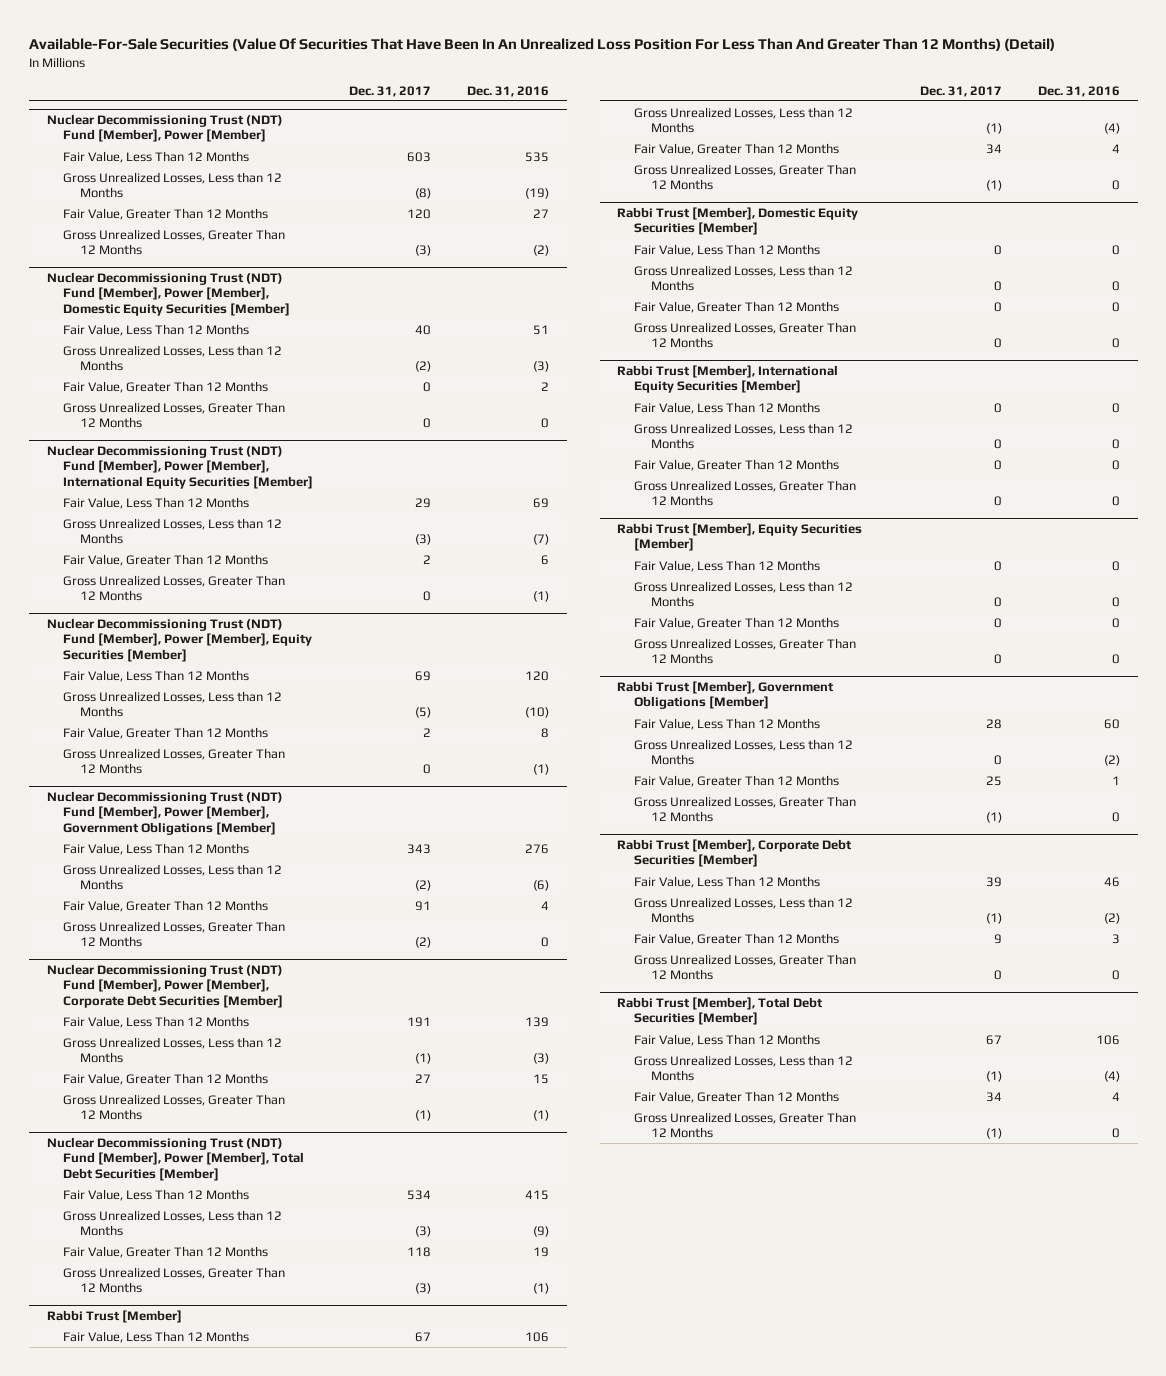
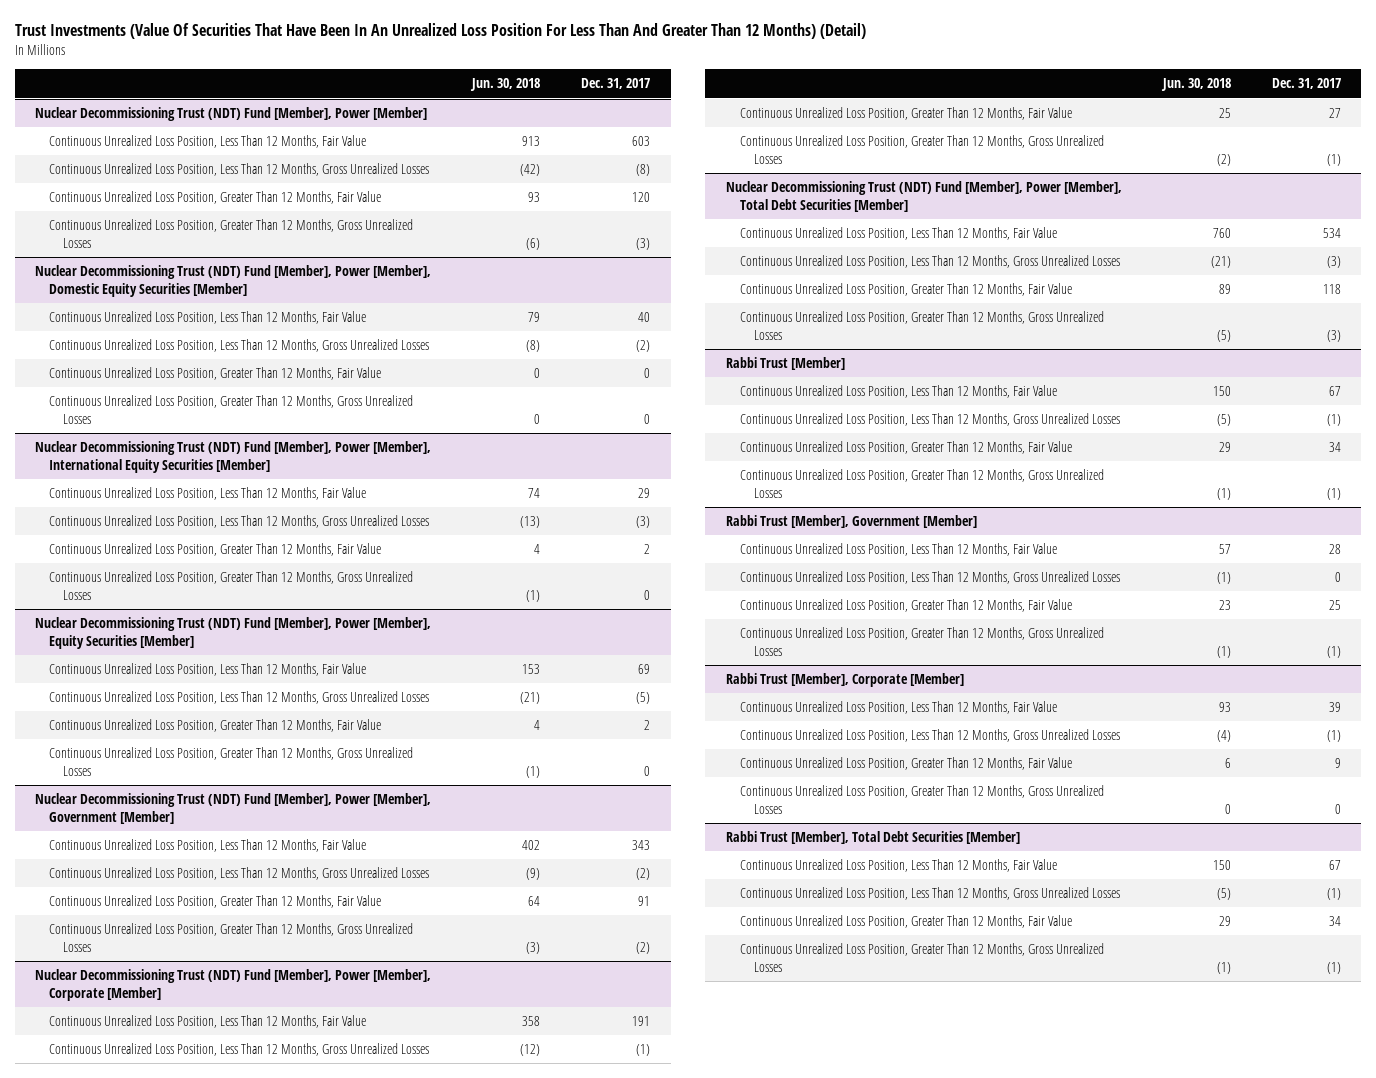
- Available-For-Sale Securities (Value Of Securities That Have Been In An Unrealized Loss Position For Less Than And Greater Than 12 Months) (Detail)
+ Trust Investments (Value Of Securities That Have Been In An Unrealized Loss Position For Less Than And Greater Than 12 Months) (Detail)
- | Dec. 31, 2017 | Dec. 31, 2016
+ | Jun. 30, 2018 | Dec. 31, 2017
@ Nuclear Decommissioning Trust (NDT) Fund [Member], Power [Member]
- Fair Value, Less Than 12 Months | 603 | 535
- Gross Unrealized Losses, Less than 12 Months | (8) | (19)
- Fair Value, Greater Than 12 Months | 120 | 27
- Gross Unrealized Losses, Greater Than 12 Months | (3) | (2)
+ Continuous Unrealized Loss Position, Less Than 12 Months, Fair Value | 913 | 603
+ Continuous Unrealized Loss Position, Less Than 12 Months, Gross Unrealized Losses | (42) | (8)
+ Continuous Unrealized Loss Position, Greater Than 12 Months, Fair Value | 93 | 120
+ Continuous Unrealized Loss Position, Greater Than 12 Months, Gross Unrealized Losses | (6) | (3)
@ Nuclear Decommissioning Trust (NDT) Fund [Member], Power [Member], Domestic Equity Securities [Member]
- Fair Value, Less Than 12 Months | 40 | 51
- Gross Unrealized Losses, Less than 12 Months | (2) | (3)
- Fair Value, Greater Than 12 Months | 0 | 2
- Gross Unrealized Losses, Greater Than 12 Months | 0 | 0
+ Continuous Unrealized Loss Position, Less Than 12 Months, Fair Value | 79 | 40
+ Continuous Unrealized Loss Position, Less Than 12 Months, Gross Unrealized Losses | (8) | (2)
+ Continuous Unrealized Loss Position, Greater Than 12 Months, Fair Value | 0 | 0
+ Continuous Unrealized Loss Position, Greater Than 12 Months, Gross Unrealized Losses | 0 | 0
@ Nuclear Decommissioning Trust (NDT) Fund [Member], Power [Member], International Equity Securities [Member]
- Fair Value, Less Than 12 Months | 29 | 69
- Gross Unrealized Losses, Less than 12 Months | (3) | (7)
- Fair Value, Greater Than 12 Months | 2 | 6
- Gross Unrealized Losses, Greater Than 12 Months | 0 | (1)
+ Continuous Unrealized Loss Position, Less Than 12 Months, Fair Value | 74 | 29
+ Continuous Unrealized Loss Position, Less Than 12 Months, Gross Unrealized Losses | (13) | (3)
+ Continuous Unrealized Loss Position, Greater Than 12 Months, Fair Value | 4 | 2
+ Continuous Unrealized Loss Position, Greater Than 12 Months, Gross Unrealized Losses | (1) | 0
@ Nuclear Decommissioning Trust (NDT) Fund [Member], Power [Member], Equity Securities [Member]
- Fair Value, Less Than 12 Months | 69 | 120
- Gross Unrealized Losses, Less than 12 Months | (5) | (10)
- Fair Value, Greater Than 12 Months | 2 | 8
- Gross Unrealized Losses, Greater Than 12 Months | 0 | (1)
- Nuclear Decommissioning Trust (NDT) Fund [Member], Power [Member], Government Obligations [Member]
- Fair Value, Less Than 12 Months | 343 | 276
- Gross Unrealized Losses, Less than 12 Months | (2) | (6)
- Fair Value, Greater Than 12 Months | 91 | 4
- Gross Unrealized Losses, Greater Than 12 Months | (2) | 0
- Nuclear Decommissioning Trust (NDT) Fund [Member], Power [Member], Corporate Debt Securities [Member]
- Fair Value, Less Than 12 Months | 191 | 139
- Gross Unrealized Losses, Less than 12 Months | (1) | (3)
- Fair Value, Greater Than 12 Months | 27 | 15
- Gross Unrealized Losses, Greater Than 12 Months | (1) | (1)
@ Nuclear Decommissioning Trust (NDT) Fund [Member], Power [Member], Equity Securities [Member]
+ Continuous Unrealized Loss Position, Less Than 12 Months, Fair Value | 153 | 69
+ Continuous Unrealized Loss Position, Less Than 12 Months, Gross Unrealized Losses | (21) | (5)
+ Continuous Unrealized Loss Position, Greater Than 12 Months, Fair Value | 4 | 2
+ Continuous Unrealized Loss Position, Greater Than 12 Months, Gross Unrealized Losses | (1) | 0
+ Nuclear Decommissioning Trust (NDT) Fund [Member], Power [Member], Government [Member]
+ Continuous Unrealized Loss Position, Less Than 12 Months, Fair Value | 402 | 343
+ Continuous Unrealized Loss Position, Less Than 12 Months, Gross Unrealized Losses | (9) | (2)
+ Continuous Unrealized Loss Position, Greater Than 12 Months, Fair Value | 64 | 91
+ Continuous Unrealized Loss Position, Greater Than 12 Months, Gross Unrealized Losses | (3) | (2)
+ Nuclear Decommissioning Trust (NDT) Fund [Member], Power [Member], Corporate [Member]
+ Continuous Unrealized Loss Position, Less Than 12 Months, Fair Value | 358 | 191
+ Continuous Unrealized Loss Position, Less Than 12 Months, Gross Unrealized Losses | (12) | (1)
+ Continuous Unrealized Loss Position, Greater Than 12 Months, Fair Value | 25 | 27
+ Continuous Unrealized Loss Position, Greater Than 12 Months, Gross Unrealized Losses | (2) | (1)
@ Nuclear Decommissioning Trust (NDT) Fund [Member], Power [Member], Total Debt Securities [Member]
- Fair Value, Less Than 12 Months | 534 | 415
- Gross Unrealized Losses, Less than 12 Months | (3) | (9)
- Fair Value, Greater Than 12 Months | 118 | 19
- Gross Unrealized Losses, Greater Than 12 Months | (3) | (1)
+ Continuous Unrealized Loss Position, Less Than 12 Months, Fair Value | 760 | 534
+ Continuous Unrealized Loss Position, Less Than 12 Months, Gross Unrealized Losses | (21) | (3)
+ Continuous Unrealized Loss Position, Greater Than 12 Months, Fair Value | 89 | 118
+ Continuous Unrealized Loss Position, Greater Than 12 Months, Gross Unrealized Losses | (5) | (3)
@ Rabbi Trust [Member]
- Fair Value, Less Than 12 Months | 67 | 106
- Gross Unrealized Losses, Less than 12 Months | (1) | (4)
- Fair Value, Greater Than 12 Months | 34 | 4
- Gross Unrealized Losses, Greater Than 12 Months | (1) | 0
- Rabbi Trust [Member], Domestic Equity Securities [Member]
- Fair Value, Less Than 12 Months | 0 | 0
- Gross Unrealized Losses, Less than 12 Months | 0 | 0
- Fair Value, Greater Than 12 Months | 0 | 0
- Gross Unrealized Losses, Greater Than 12 Months | 0 | 0
- Rabbi Trust [Member], International Equity Securities [Member]
- Fair Value, Less Than 12 Months | 0 | 0
- Gross Unrealized Losses, Less than 12 Months | 0 | 0
- Fair Value, Greater Than 12 Months | 0 | 0
- Gross Unrealized Losses, Greater Than 12 Months | 0 | 0
- Rabbi Trust [Member], Equity Securities [Member]
- Fair Value, Less Than 12 Months | 0 | 0
- Gross Unrealized Losses, Less than 12 Months | 0 | 0
- Fair Value, Greater Than 12 Months | 0 | 0
- Gross Unrealized Losses, Greater Than 12 Months | 0 | 0
- Rabbi Trust [Member], Government Obligations [Member]
- Fair Value, Less Than 12 Months | 28 | 60
- Gross Unrealized Losses, Less than 12 Months | 0 | (2)
- Fair Value, Greater Than 12 Months | 25 | 1
- Gross Unrealized Losses, Greater Than 12 Months | (1) | 0
- Rabbi Trust [Member], Corporate Debt Securities [Member]
- Fair Value, Less Than 12 Months | 39 | 46
- Gross Unrealized Losses, Less than 12 Months | (1) | (2)
- Fair Value, Greater Than 12 Months | 9 | 3
- Gross Unrealized Losses, Greater Than 12 Months | 0 | 0
@ Rabbi Trust [Member]
+ Continuous Unrealized Loss Position, Less Than 12 Months, Fair Value | 150 | 67
+ Continuous Unrealized Loss Position, Less Than 12 Months, Gross Unrealized Losses | (5) | (1)
+ Continuous Unrealized Loss Position, Greater Than 12 Months, Fair Value | 29 | 34
+ Continuous Unrealized Loss Position, Greater Than 12 Months, Gross Unrealized Losses | (1) | (1)
+ Rabbi Trust [Member], Government [Member]
+ Continuous Unrealized Loss Position, Less Than 12 Months, Fair Value | 57 | 28
+ Continuous Unrealized Loss Position, Less Than 12 Months, Gross Unrealized Losses | (1) | 0
+ Continuous Unrealized Loss Position, Greater Than 12 Months, Fair Value | 23 | 25
+ Continuous Unrealized Loss Position, Greater Than 12 Months, Gross Unrealized Losses | (1) | (1)
+ Rabbi Trust [Member], Corporate [Member]
+ Continuous Unrealized Loss Position, Less Than 12 Months, Fair Value | 93 | 39
+ Continuous Unrealized Loss Position, Less Than 12 Months, Gross Unrealized Losses | (4) | (1)
+ Continuous Unrealized Loss Position, Greater Than 12 Months, Fair Value | 6 | 9
+ Continuous Unrealized Loss Position, Greater Than 12 Months, Gross Unrealized Losses | 0 | 0
@ Rabbi Trust [Member], Total Debt Securities [Member]
- Fair Value, Less Than 12 Months | 67 | 106
- Gross Unrealized Losses, Less than 12 Months | (1) | (4)
- Fair Value, Greater Than 12 Months | 34 | 4
- Gross Unrealized Losses, Greater Than 12 Months | (1) | 0
+ Continuous Unrealized Loss Position, Less Than 12 Months, Fair Value | 150 | 67
+ Continuous Unrealized Loss Position, Less Than 12 Months, Gross Unrealized Losses | (5) | (1)
+ Continuous Unrealized Loss Position, Greater Than 12 Months, Fair Value | 29 | 34
+ Continuous Unrealized Loss Position, Greater Than 12 Months, Gross Unrealized Losses | (1) | (1)

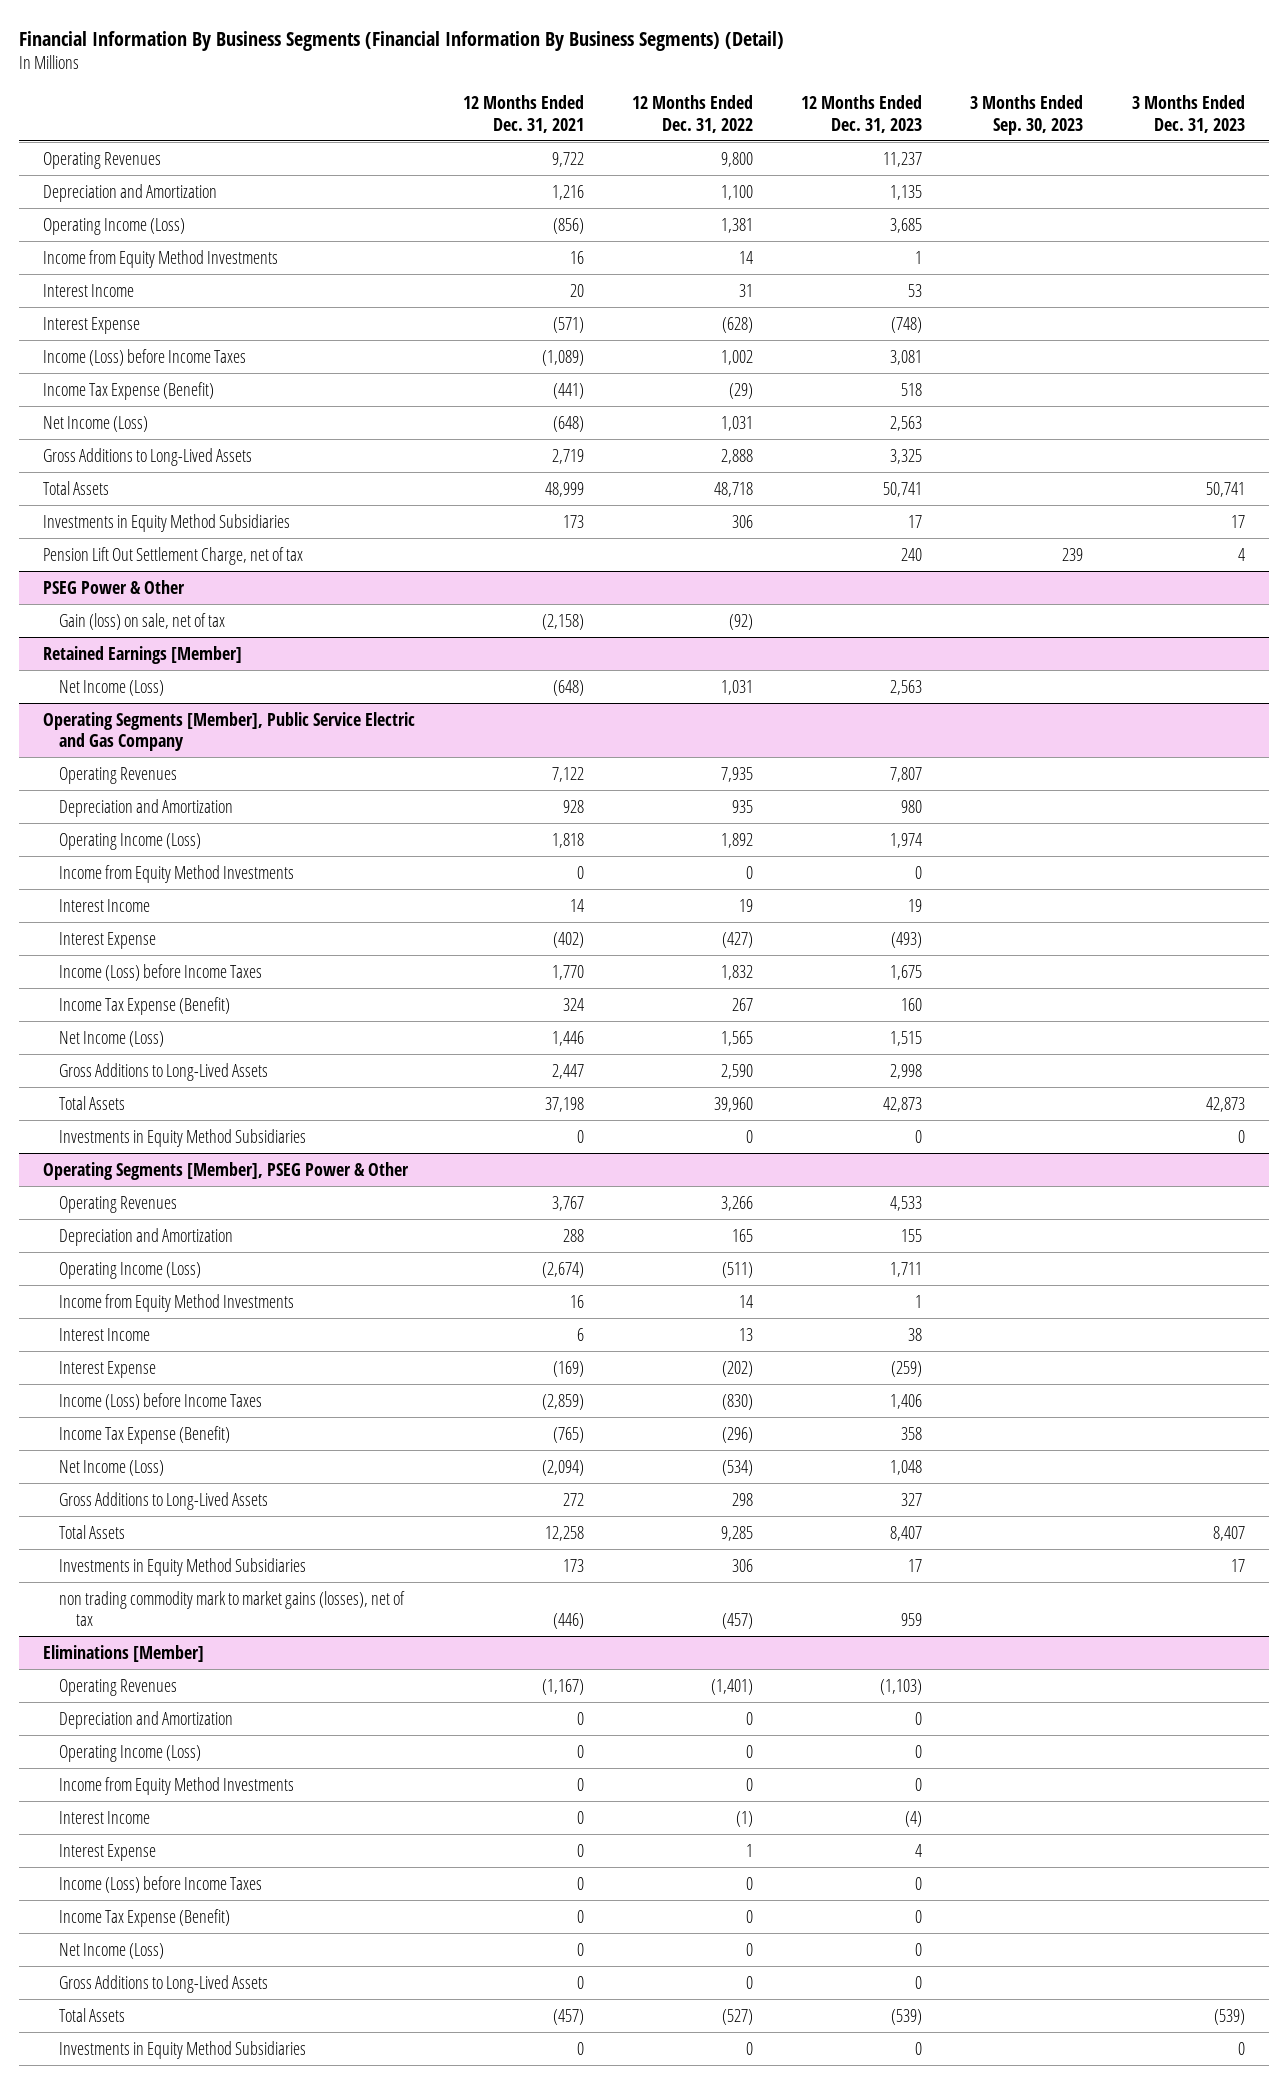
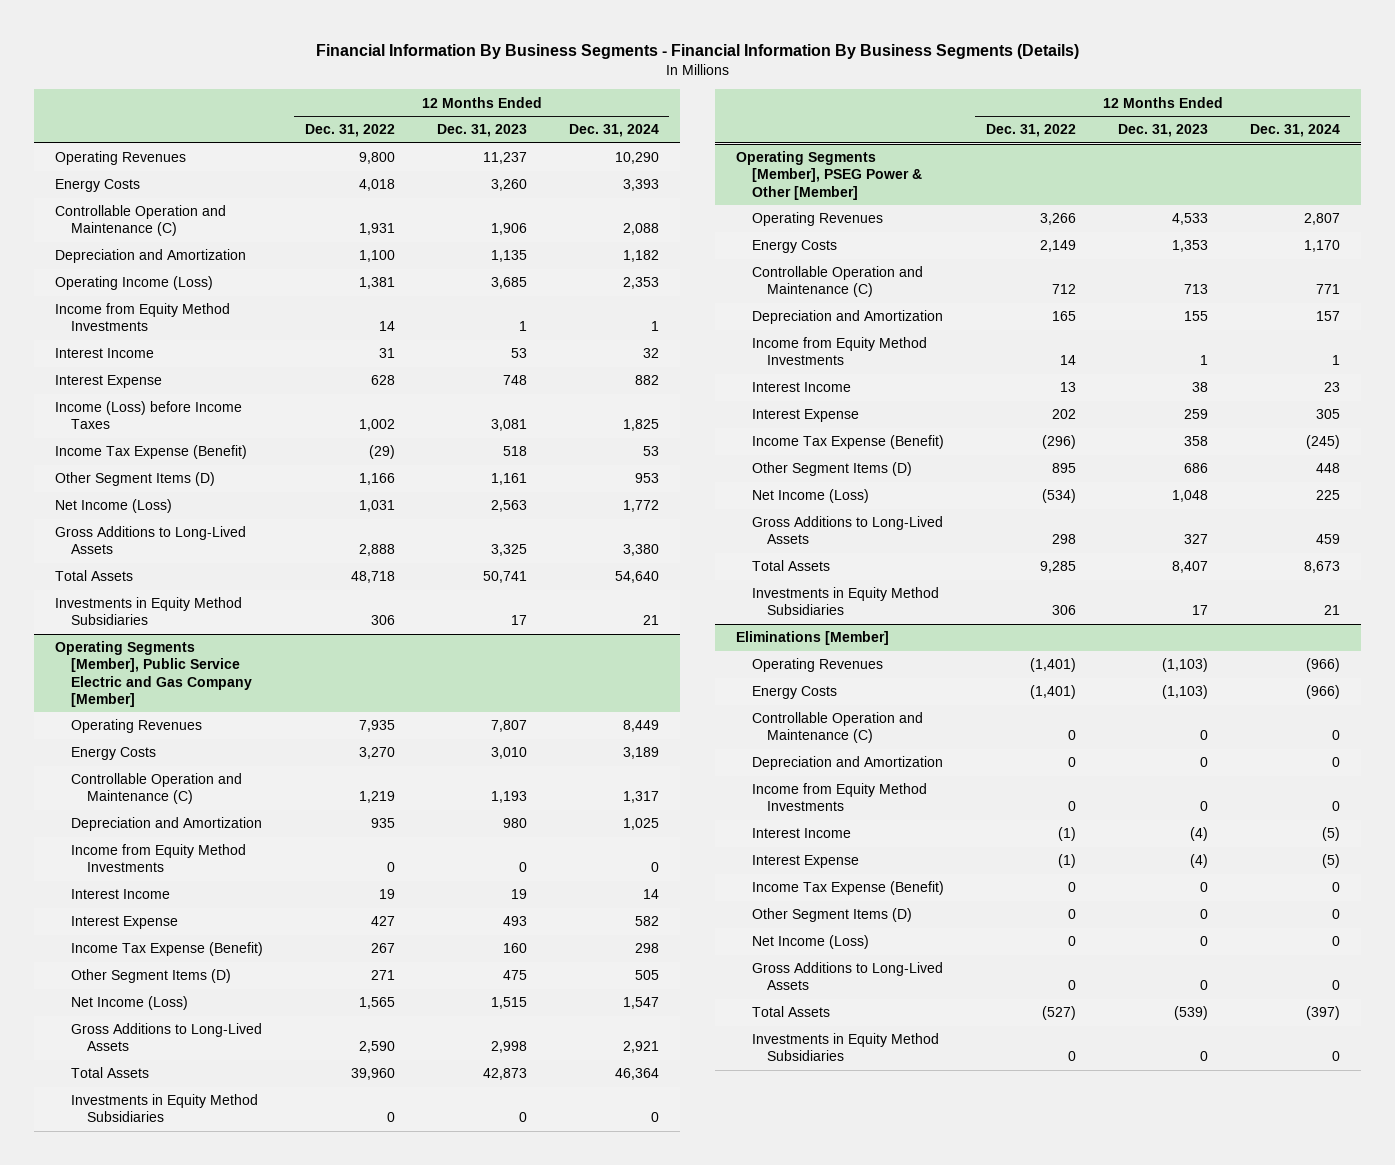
- Financial Information By Business Segments (Financial Information By Business Segments) (Detail)
+ Financial Information By Business Segments - Financial Information By Business Segments (Details)
- | 12 Months Ended Dec. 31, 2021 | 12 Months Ended Dec. 31, 2022 | 12 Months Ended Dec. 31, 2023 | 3 Months Ended Sep. 30, 2023 | 3 Months Ended Dec. 31, 2023
+ | 12 Months Ended Dec. 31, 2022 | 12 Months Ended Dec. 31, 2023 | 12 Months Ended Dec. 31, 2024
+ Energy Costs | 4,018 | 3,260 | 3,393
+ Controllable Operation and Maintenance (C) | 1,931 | 1,906 | 2,088
- Interest Expense | (571) | (628) | (748) | |
+ Interest Expense | 628 | 748 | 882
+ Other Segment Items (D) | 1,166 | 1,161 | 953
- Pension Lift Out Settlement Charge, net of tax | | | 240 | 239 | 4
- PSEG Power & Other
- Gain (loss) on sale, net of tax | (2,158) | (92) | | |
- Retained Earnings [Member]
- Net Income (Loss) | (648) | 1,031 | 2,563 | |
- Operating Segments [Member], Public Service Electric and Gas Company
+ Operating Segments [Member], Public Service Electric and Gas Company [Member]
+ Energy Costs | 3,270 | 3,010 | 3,189
+ Controllable Operation and Maintenance (C) | 1,219 | 1,193 | 1,317
- Operating Income (Loss) | 1,818 | 1,892 | 1,974 | |
- Interest Expense | (402) | (427) | (493) | |
- Income (Loss) before Income Taxes | 1,770 | 1,832 | 1,675 | |
+ Interest Expense | 427 | 493 | 582
+ Other Segment Items (D) | 271 | 475 | 505
- Operating Segments [Member], PSEG Power & Other
+ Operating Segments [Member], PSEG Power & Other [Member]
+ Energy Costs | 2,149 | 1,353 | 1,170
+ Controllable Operation and Maintenance (C) | 712 | 713 | 771
- Operating Income (Loss) | (2,674) | (511) | 1,711 | |
- Interest Expense | (169) | (202) | (259) | |
- Income (Loss) before Income Taxes | (2,859) | (830) | 1,406 | |
+ Interest Expense | 202 | 259 | 305
+ Other Segment Items (D) | 895 | 686 | 448
- non trading commodity mark to market gains (losses), net of tax | (446) | (457) | 959 | |
@ Eliminations [Member]
+ Energy Costs | (1,401) | (1,103) | (966)
+ Controllable Operation and Maintenance (C) | 0 | 0 | 0
- Operating Income (Loss) | 0 | 0 | 0 | |
- Interest Expense | 0 | 1 | 4 | |
- Income (Loss) before Income Taxes | 0 | 0 | 0 | |
+ Interest Expense | (1) | (4) | (5)
+ Other Segment Items (D) | 0 | 0 | 0

